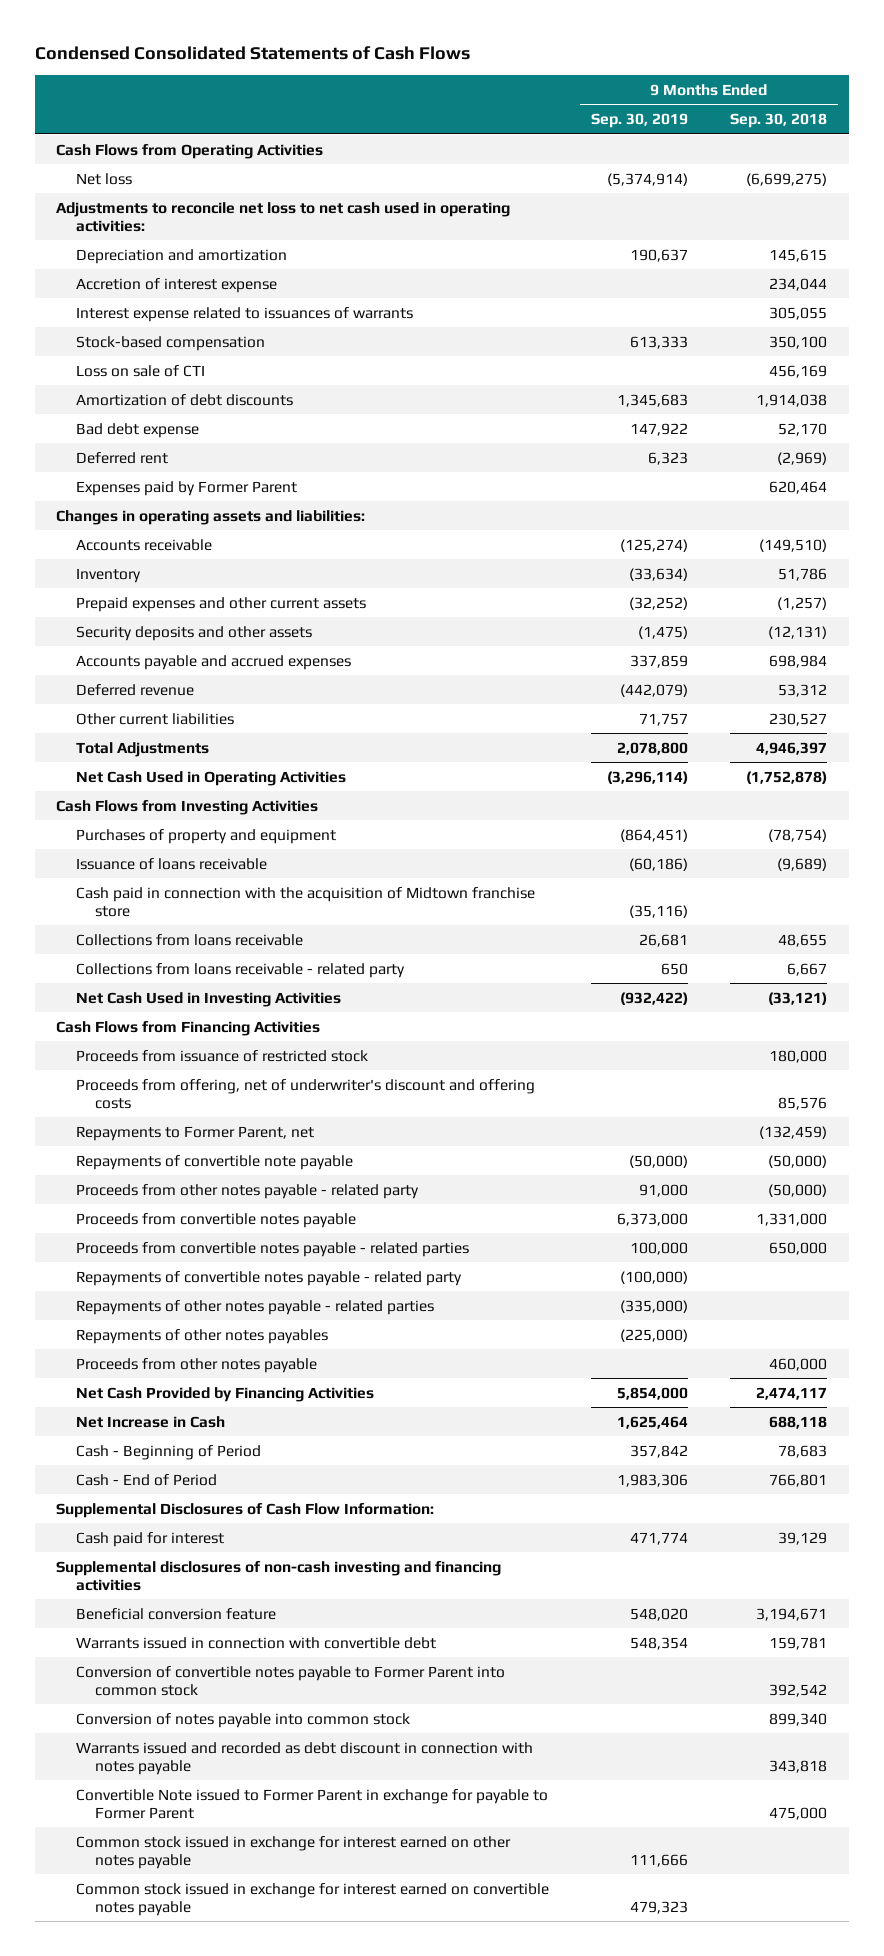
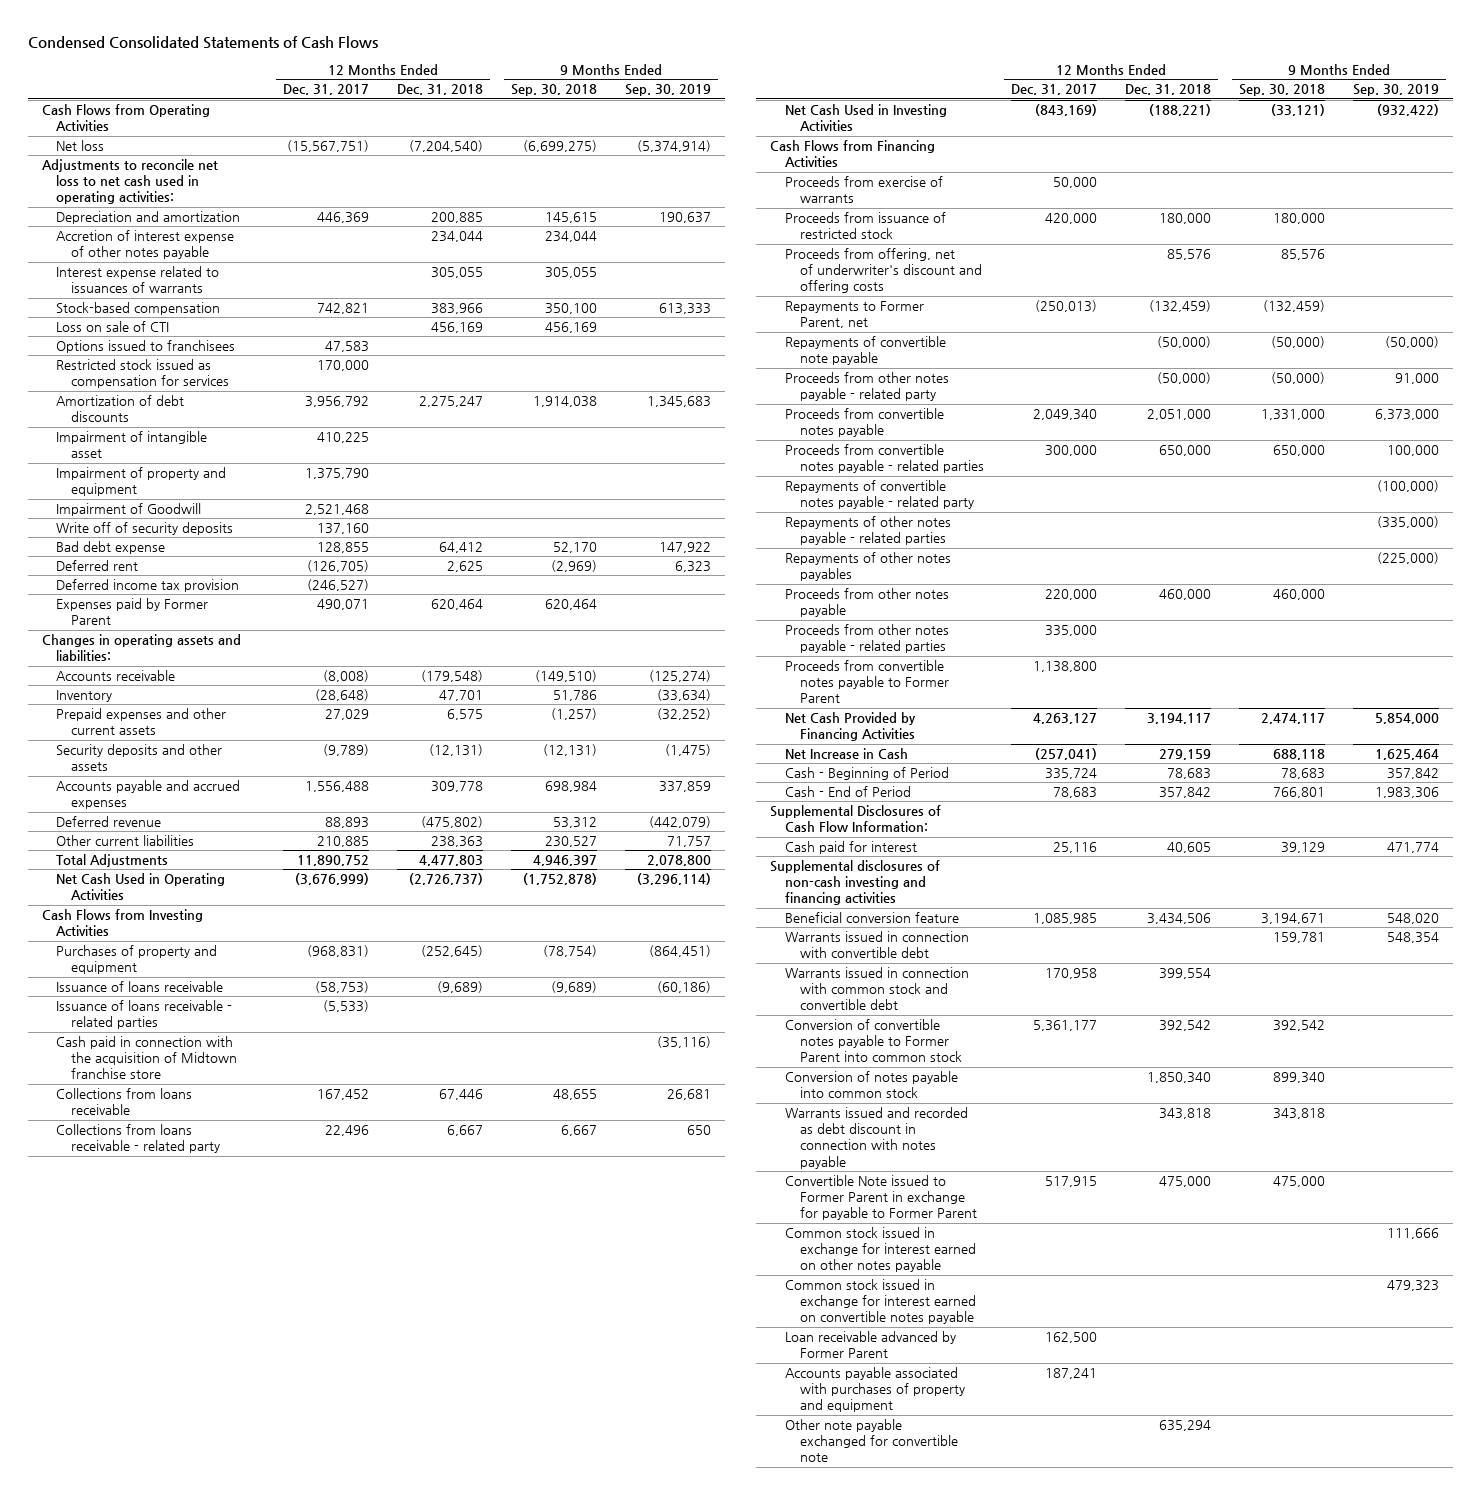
- | 9 Months Ended Sep. 30, 2019 | 9 Months Ended Sep. 30, 2018
+ | 12 Months Ended Dec. 31, 2017 | 12 Months Ended Dec. 31, 2018 | 9 Months Ended Sep. 30, 2018 | 9 Months Ended Sep. 30, 2019
- Accretion of interest expense | | 234,044
+ Accretion of interest expense of other notes payable | | 234,044 | 234,044 |
+ Options issued to franchisees | 47,583 | | |
+ Restricted stock issued as compensation for services | 170,000 | | |
+ Impairment of intangible asset | 410,225 | | |
+ Impairment of property and equipment | 1,375,790 | | |
+ Impairment of Goodwill | 2,521,468 | | |
+ Write off of security deposits | 137,160 | | |
+ Deferred income tax provision | (246,527) | | |
+ Issuance of loans receivable - related parties | (5,533) | | |
+ Proceeds from exercise of warrants | 50,000 | | |
+ Proceeds from other notes payable - related parties | 335,000 | | |
+ Proceeds from convertible notes payable to Former Parent | 1,138,800 | | |
+ Warrants issued in connection with common stock and convertible debt | 170,958 | 399,554 | |
+ Loan receivable advanced by Former Parent | 162,500 | | |
+ Accounts payable associated with purchases of property and equipment | 187,241 | | |
+ Other note payable exchanged for convertible note | | 635,294 | |

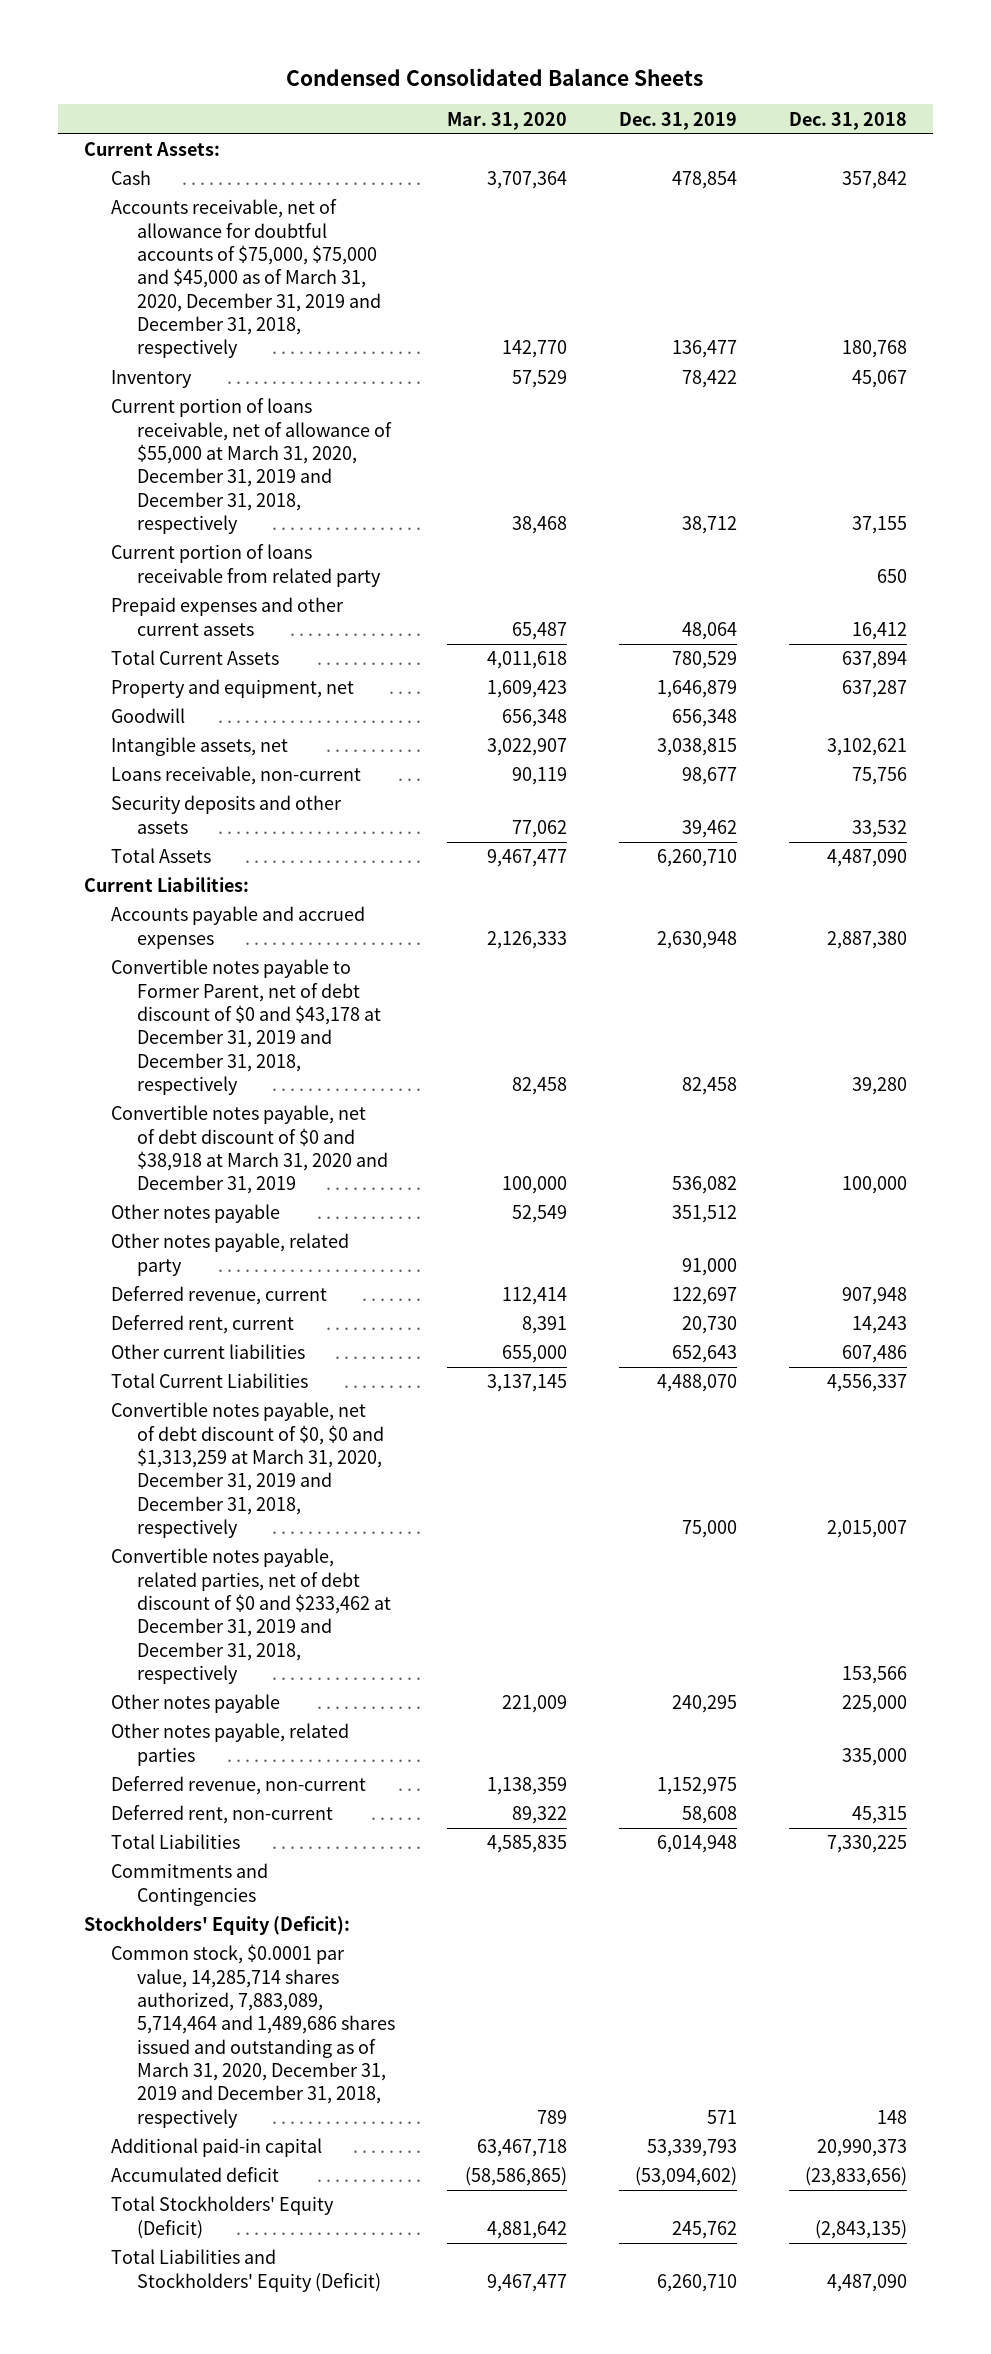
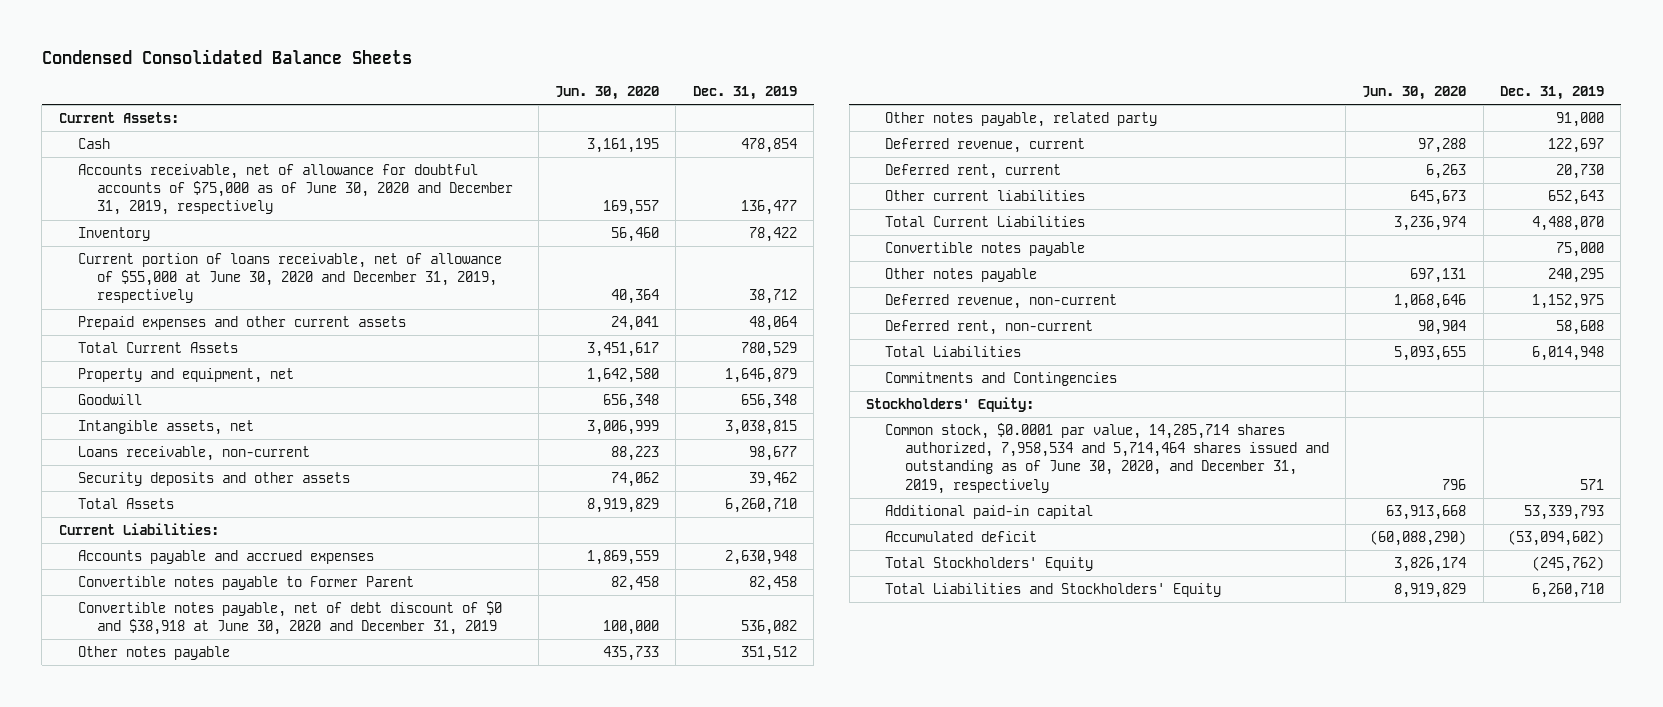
- | Mar. 31, 2020 | Dec. 31, 2019 | Dec. 31, 2018
+ | Jun. 30, 2020 | Dec. 31, 2019
- Accounts receivable, net of allowance for doubtful accounts of $75,000, $75,000 and $45,000 as of March 31, 2020, December 31, 2019 and December 31, 2018, respectively | 142,770 | 136,477 | 180,768
+ Accounts receivable, net of allowance for doubtful accounts of $75,000 as of June 30, 2020 and December 31, 2019, respectively | 169,557 | 136,477
- Current portion of loans receivable, net of allowance of $55,000 at March 31, 2020, December 31, 2019 and December 31, 2018, respectively | 38,468 | 38,712 | 37,155
- Current portion of loans receivable from related party | | | 650
+ Current portion of loans receivable, net of allowance of $55,000 at June 30, 2020 and December 31, 2019, respectively | 40,364 | 38,712
- Convertible notes payable to Former Parent, net of debt discount of $0 and $43,178 at December 31, 2019 and December 31, 2018, respectively | 82,458 | 82,458 | 39,280
- Convertible notes payable, net of debt discount of $0 and $38,918 at March 31, 2020 and December 31, 2019 | 100,000 | 536,082 | 100,000
+ Convertible notes payable to Former Parent | 82,458 | 82,458
+ Convertible notes payable, net of debt discount of $0 and $38,918 at June 30, 2020 and December 31, 2019 | 100,000 | 536,082
- Convertible notes payable, net of debt discount of $0, $0 and $1,313,259 at March 31, 2020, December 31, 2019 and December 31, 2018, respectively | | 75,000 | 2,015,007
- Convertible notes payable, related parties, net of debt discount of $0 and $233,462 at December 31, 2019 and December 31, 2018, respectively | | | 153,566
+ Convertible notes payable | | 75,000
- Other notes payable, related parties | | | 335,000
- Stockholders' Equity (Deficit):
- Common stock, $0.0001 par value, 14,285,714 shares authorized, 7,883,089, 5,714,464 and 1,489,686 shares issued and outstanding as of March 31, 2020, December 31, 2019 and December 31, 2018, respectively | 789 | 571 | 148
+ Stockholders' Equity:
+ Common stock, $0.0001 par value, 14,285,714 shares authorized, 7,958,534 and 5,714,464 shares issued and outstanding as of June 30, 2020, and December 31, 2019, respectively | 796 | 571
- Total Stockholders' Equity (Deficit) | 4,881,642 | 245,762 | (2,843,135)
- Total Liabilities and Stockholders' Equity (Deficit) | 9,467,477 | 6,260,710 | 4,487,090
+ Total Stockholders' Equity | 3,826,174 | (245,762)
+ Total Liabilities and Stockholders' Equity | 8,919,829 | 6,260,710

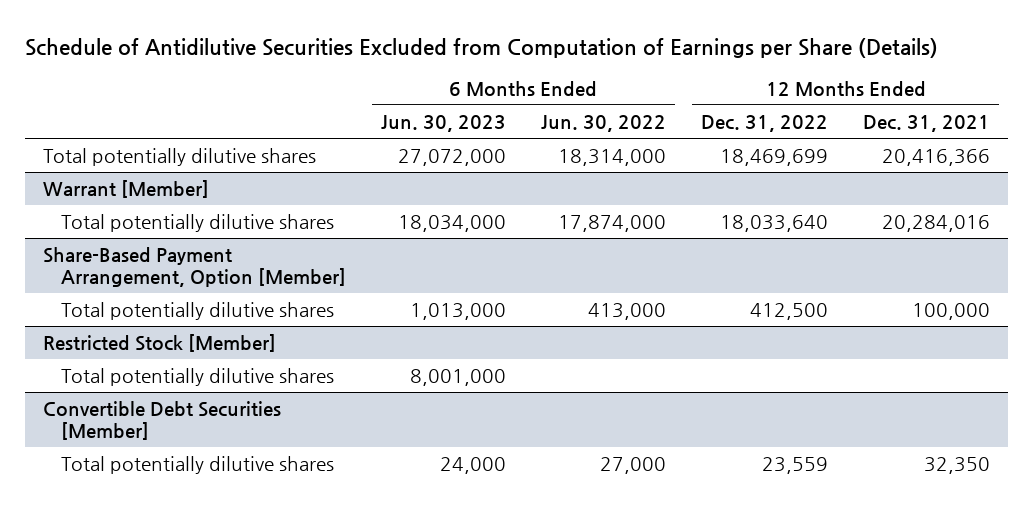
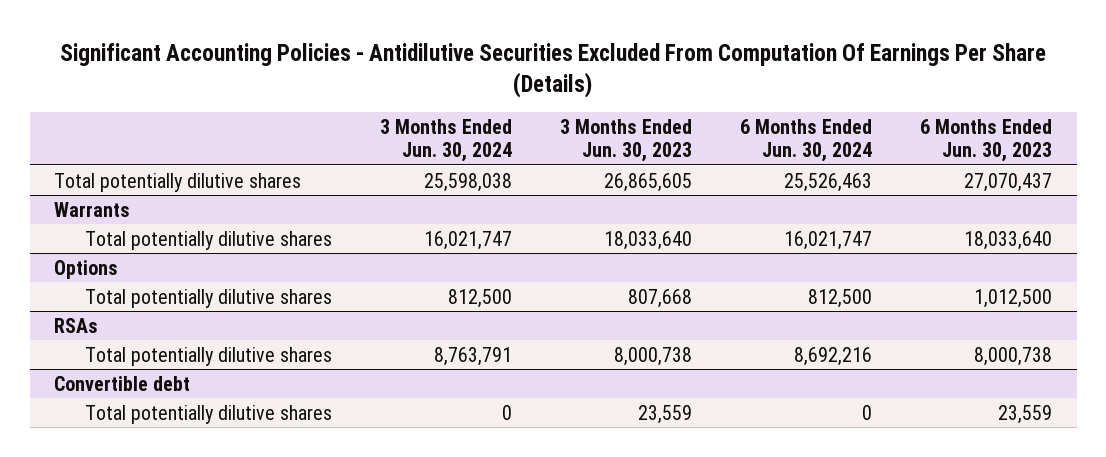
- Schedule of Antidilutive Securities Excluded from Computation of Earnings per Share (Details)
+ Significant Accounting Policies - Antidilutive Securities Excluded From Computation Of Earnings Per Share (Details)
- | 6 Months Ended Jun. 30, 2023 | 6 Months Ended Jun. 30, 2022 | 12 Months Ended Dec. 31, 2022 | 12 Months Ended Dec. 31, 2021
+ | 3 Months Ended Jun. 30, 2024 | 3 Months Ended Jun. 30, 2023 | 6 Months Ended Jun. 30, 2024 | 6 Months Ended Jun. 30, 2023
- Total potentially dilutive shares | 27,072,000 | 18,314,000 | 18,469,699 | 20,416,366
- Warrant [Member]
- Total potentially dilutive shares | 18,034,000 | 17,874,000 | 18,033,640 | 20,284,016
- Share-Based Payment Arrangement, Option [Member]
- Total potentially dilutive shares | 1,013,000 | 413,000 | 412,500 | 100,000
- Restricted Stock [Member]
- Total potentially dilutive shares | 8,001,000 | | |
- Convertible Debt Securities [Member]
- Total potentially dilutive shares | 24,000 | 27,000 | 23,559 | 32,350
+ Total potentially dilutive shares | 25,598,038 | 26,865,605 | 25,526,463 | 27,070,437
+ Warrants
+ Total potentially dilutive shares | 16,021,747 | 18,033,640 | 16,021,747 | 18,033,640
+ Options
+ Total potentially dilutive shares | 812,500 | 807,668 | 812,500 | 1,012,500
+ RSAs
+ Total potentially dilutive shares | 8,763,791 | 8,000,738 | 8,692,216 | 8,000,738
+ Convertible debt
+ Total potentially dilutive shares | 0 | 23,559 | 0 | 23,559

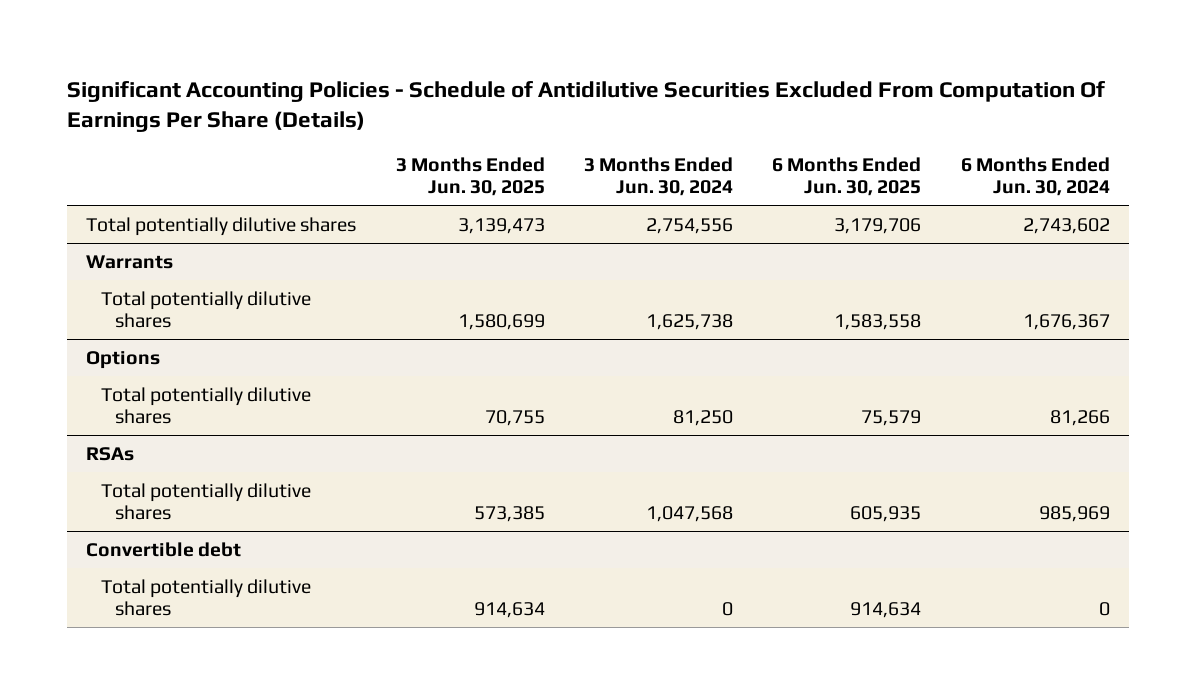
- Significant Accounting Policies - Antidilutive Securities Excluded From Computation Of Earnings Per Share (Details)
+ Significant Accounting Policies - Schedule of Antidilutive Securities Excluded From Computation Of Earnings Per Share (Details)
- | 3 Months Ended Jun. 30, 2024 | 3 Months Ended Jun. 30, 2023 | 6 Months Ended Jun. 30, 2024 | 6 Months Ended Jun. 30, 2023
+ | 3 Months Ended Jun. 30, 2025 | 3 Months Ended Jun. 30, 2024 | 6 Months Ended Jun. 30, 2025 | 6 Months Ended Jun. 30, 2024
- Total potentially dilutive shares | 25,598,038 | 26,865,605 | 25,526,463 | 27,070,437
+ Total potentially dilutive shares | 3,139,473 | 2,754,556 | 3,179,706 | 2,743,602
@ Warrants
- Total potentially dilutive shares | 16,021,747 | 18,033,640 | 16,021,747 | 18,033,640
+ Total potentially dilutive shares | 1,580,699 | 1,625,738 | 1,583,558 | 1,676,367
@ Options
- Total potentially dilutive shares | 812,500 | 807,668 | 812,500 | 1,012,500
+ Total potentially dilutive shares | 70,755 | 81,250 | 75,579 | 81,266
@ RSAs
- Total potentially dilutive shares | 8,763,791 | 8,000,738 | 8,692,216 | 8,000,738
+ Total potentially dilutive shares | 573,385 | 1,047,568 | 605,935 | 985,969

